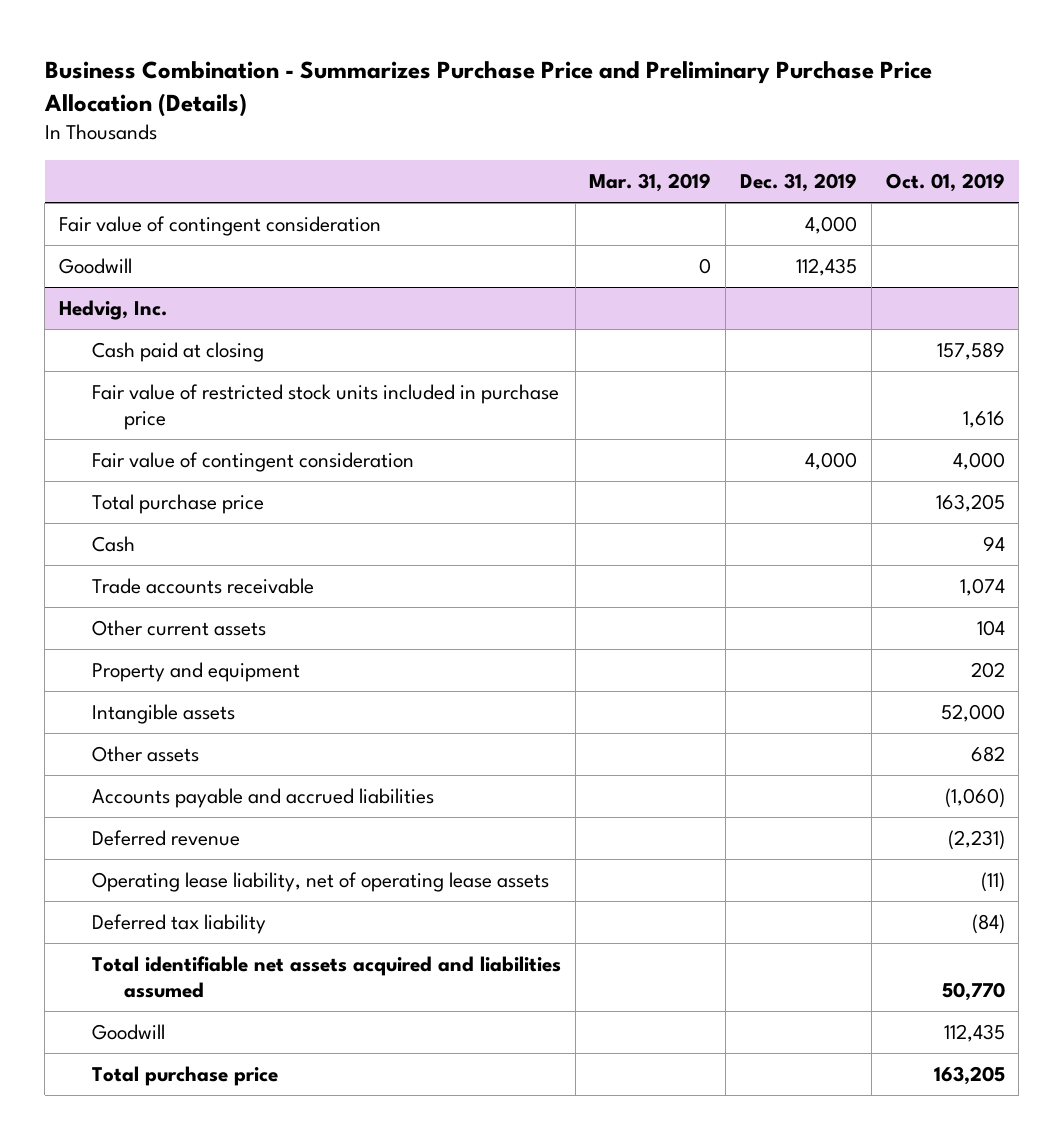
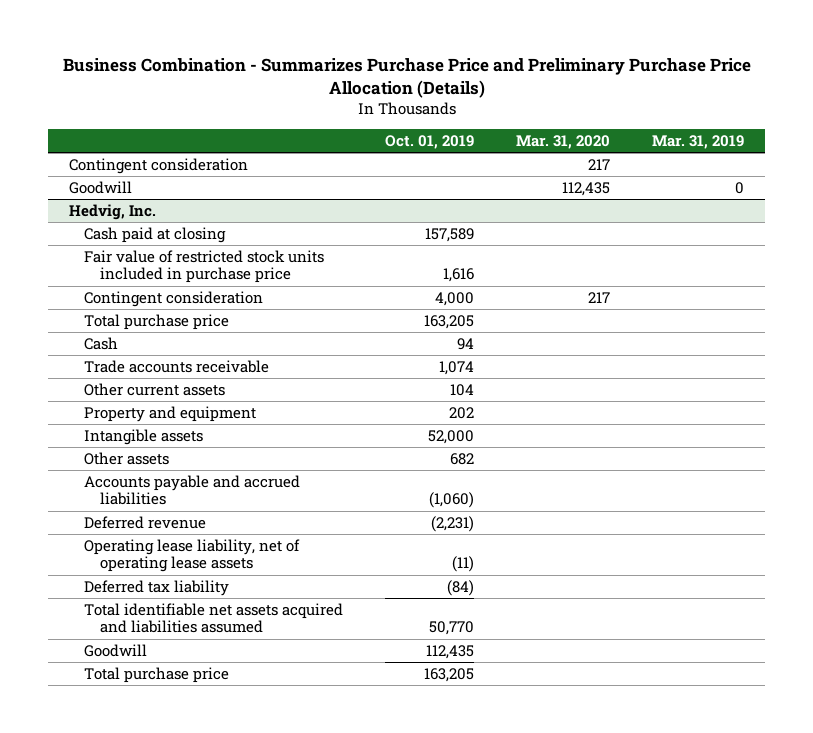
- | Mar. 31, 2019 | Dec. 31, 2019 | Oct. 01, 2019
+ | Oct. 01, 2019 | Mar. 31, 2020 | Mar. 31, 2019
- Fair value of contingent consideration | | 4,000 |
+ Contingent consideration | | 217 |
@ Hedvig, Inc.
- Fair value of contingent consideration | | 4,000 | 4,000
+ Contingent consideration | 4,000 | 217 |

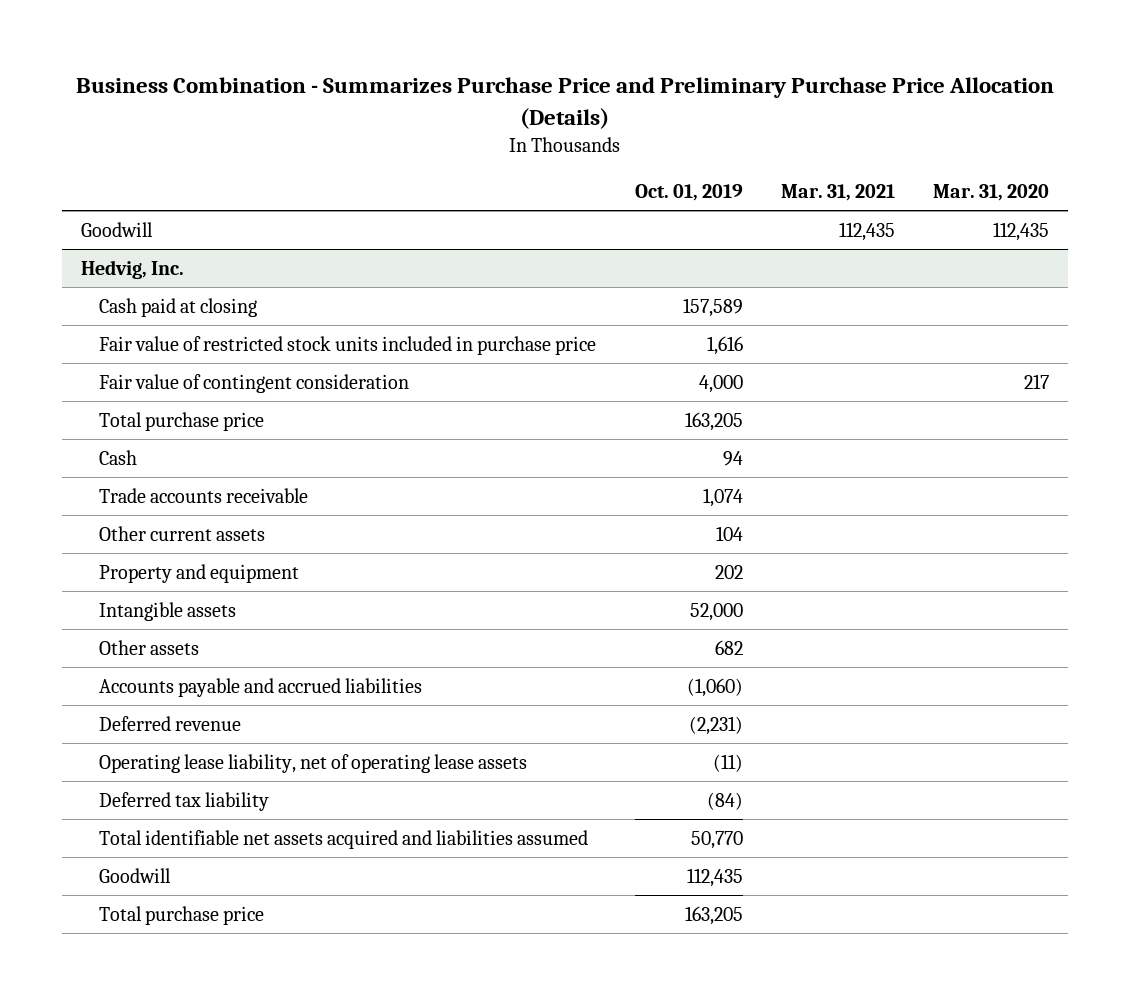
- | Oct. 01, 2019 | Mar. 31, 2020 | Mar. 31, 2019
+ | Oct. 01, 2019 | Mar. 31, 2021 | Mar. 31, 2020
- Contingent consideration | | 217 |
@ Hedvig, Inc.
- Contingent consideration | 4,000 | 217 |
+ Fair value of contingent consideration | 4,000 | | 217

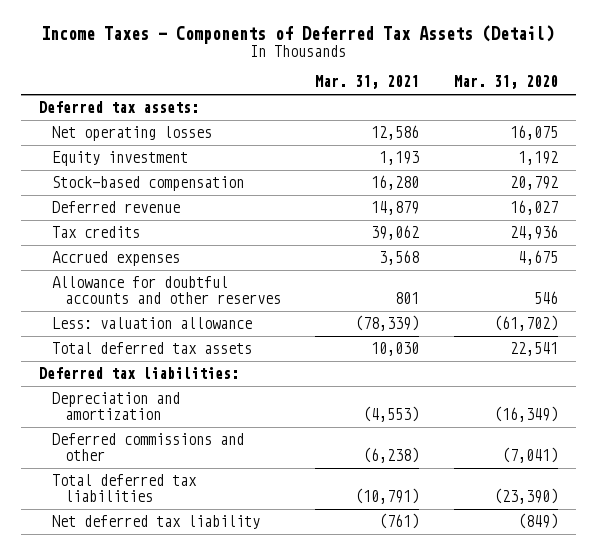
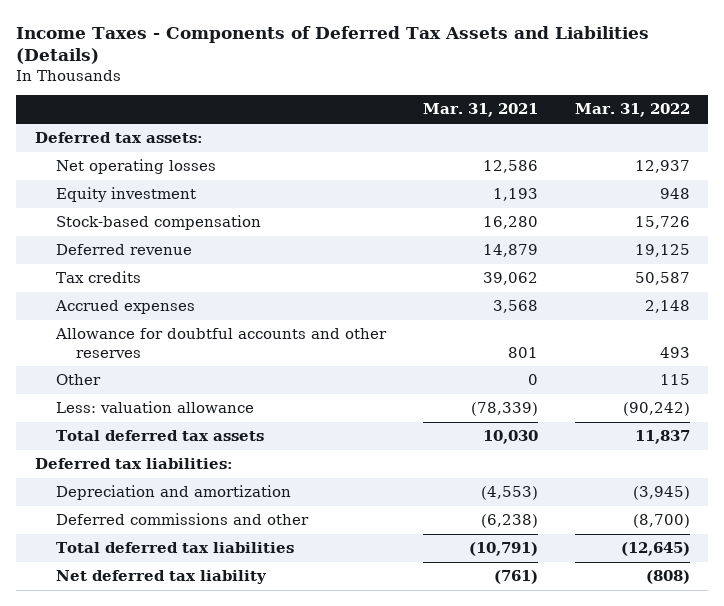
- Income Taxes - Components of Deferred Tax Assets (Detail)
+ Income Taxes - Components of Deferred Tax Assets and Liabilities (Details)
- | Mar. 31, 2021 | Mar. 31, 2020
+ | Mar. 31, 2021 | Mar. 31, 2022
+ Other | 0 | 115

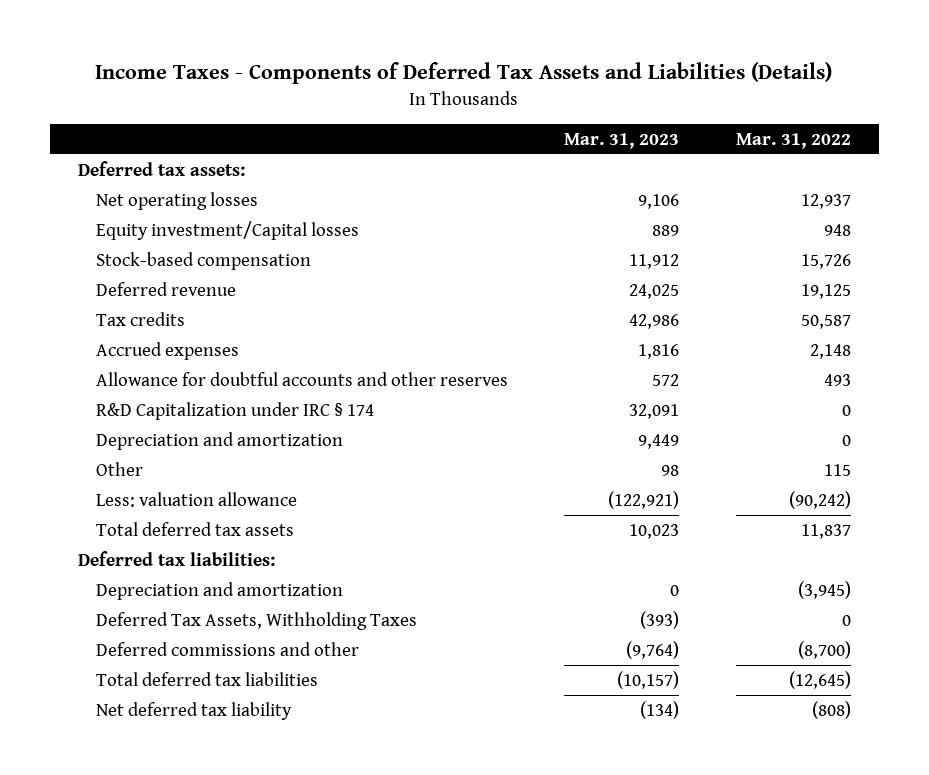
- | Mar. 31, 2021 | Mar. 31, 2022
+ | Mar. 31, 2023 | Mar. 31, 2022
- Equity investment | 1,193 | 948
+ Equity investment/Capital losses | 889 | 948
+ R&D Capitalization under IRC § 174 | 32,091 | 0
+ Depreciation and amortization | 9,449 | 0
+ Deferred Tax Assets, Withholding Taxes | (393) | 0

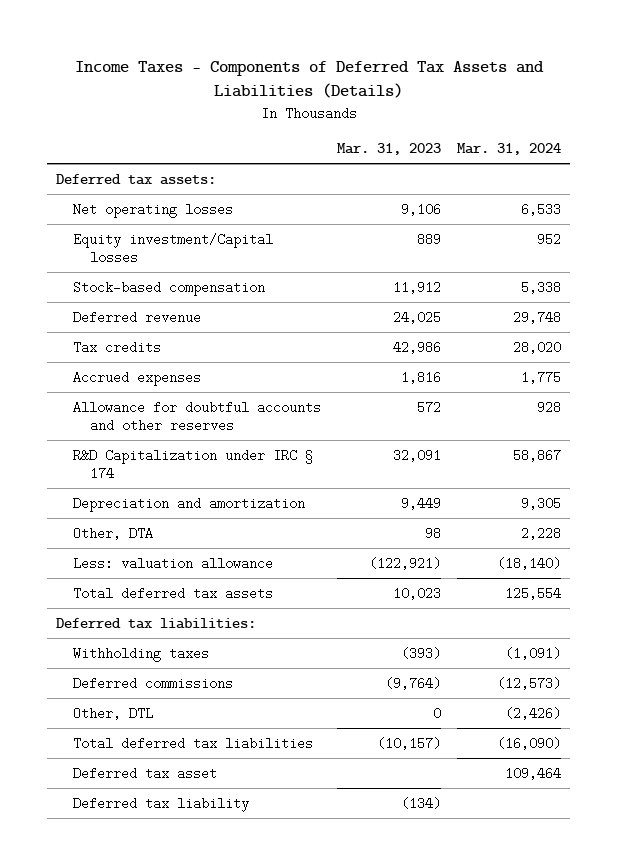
- | Mar. 31, 2023 | Mar. 31, 2022
+ | Mar. 31, 2023 | Mar. 31, 2024
- Other | 98 | 115
+ Other, DTA | 98 | 2,228
- Depreciation and amortization | 0 | (3,945)
- Deferred Tax Assets, Withholding Taxes | (393) | 0
- Deferred commissions and other | (9,764) | (8,700)
+ Withholding taxes | (393) | (1,091)
+ Deferred commissions | (9,764) | (12,573)
+ Other, DTL | 0 | (2,426)
- Net deferred tax liability | (134) | (808)
+ Deferred tax asset | | 109,464
+ Deferred tax liability | (134) |

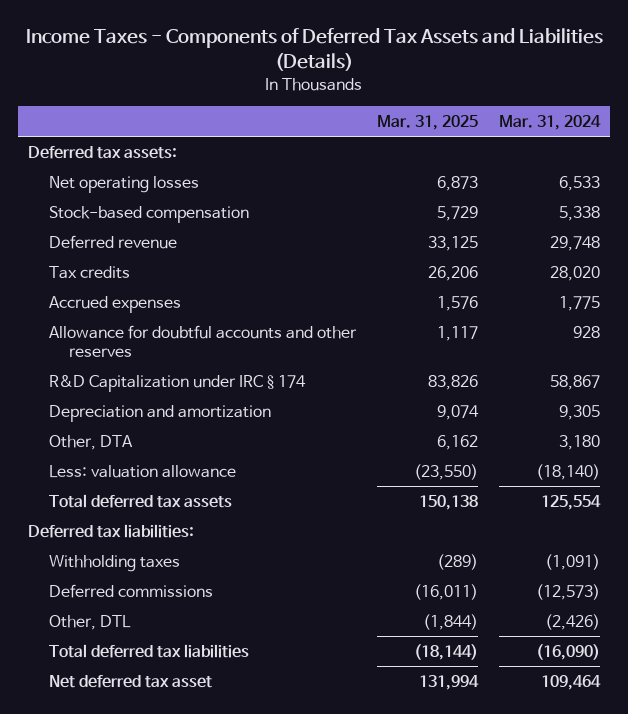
- | Mar. 31, 2023 | Mar. 31, 2024
+ | Mar. 31, 2025 | Mar. 31, 2024
- Equity investment/Capital losses | 889 | 952
- Other, DTA | 98 | 2,228
+ Other, DTA | 6,162 | 3,180
- Deferred tax asset | | 109,464
- Deferred tax liability | (134) |
+ Net deferred tax asset | 131,994 | 109,464

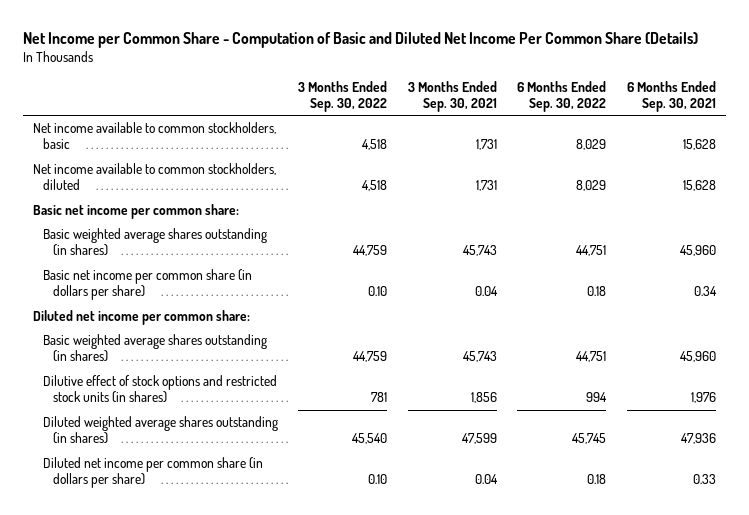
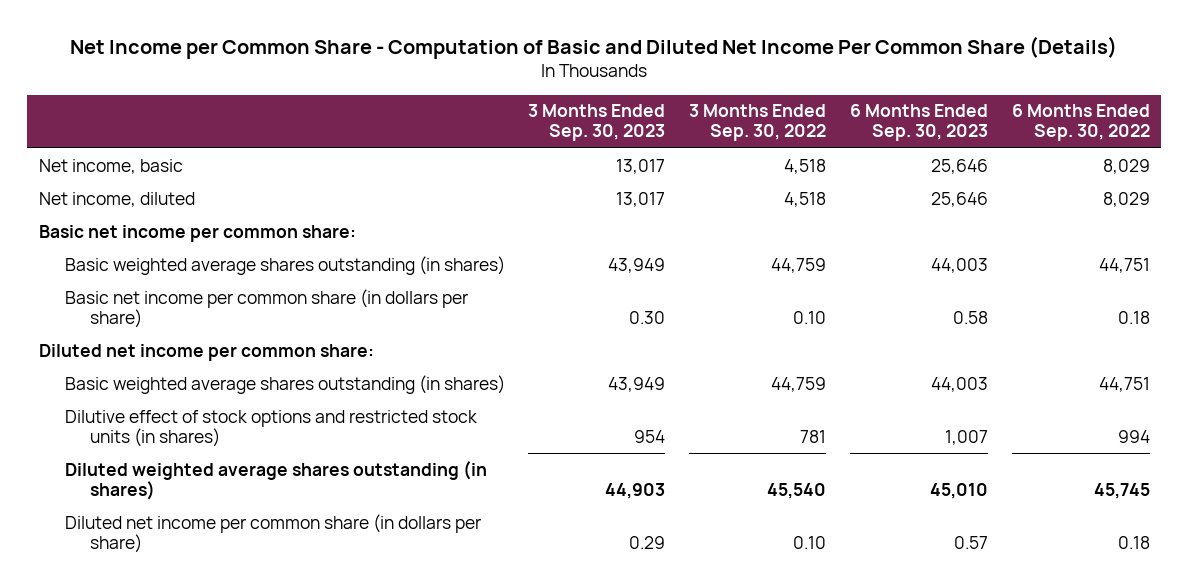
- | 3 Months Ended Sep. 30, 2022 | 3 Months Ended Sep. 30, 2021 | 6 Months Ended Sep. 30, 2022 | 6 Months Ended Sep. 30, 2021
+ | 3 Months Ended Sep. 30, 2023 | 3 Months Ended Sep. 30, 2022 | 6 Months Ended Sep. 30, 2023 | 6 Months Ended Sep. 30, 2022
- Net income available to common stockholders, basic | 4,518 | 1,731 | 8,029 | 15,628
- Net income available to common stockholders, diluted | 4,518 | 1,731 | 8,029 | 15,628
+ Net income, basic | 13,017 | 4,518 | 25,646 | 8,029
+ Net income, diluted | 13,017 | 4,518 | 25,646 | 8,029

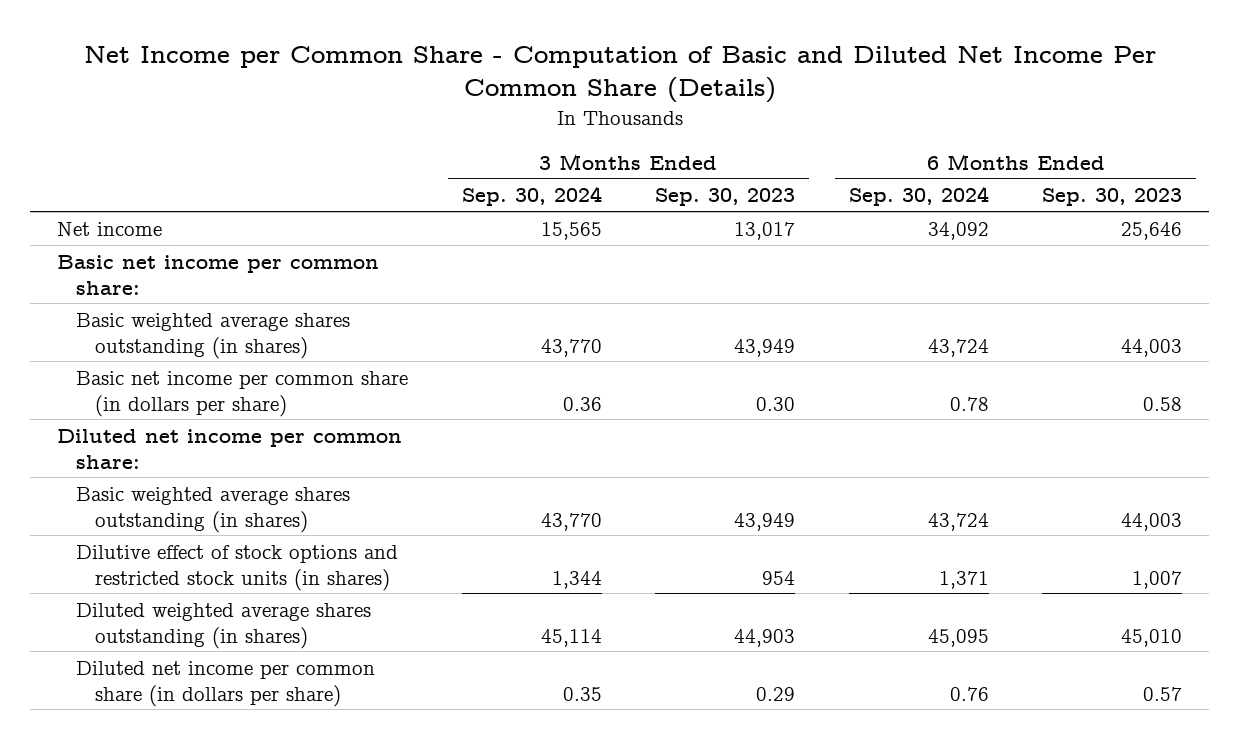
- | 3 Months Ended Sep. 30, 2023 | 3 Months Ended Sep. 30, 2022 | 6 Months Ended Sep. 30, 2023 | 6 Months Ended Sep. 30, 2022
+ | 3 Months Ended Sep. 30, 2024 | 3 Months Ended Sep. 30, 2023 | 6 Months Ended Sep. 30, 2024 | 6 Months Ended Sep. 30, 2023
- Net income, basic | 13,017 | 4,518 | 25,646 | 8,029
- Net income, diluted | 13,017 | 4,518 | 25,646 | 8,029
+ Net income | 15,565 | 13,017 | 34,092 | 25,646

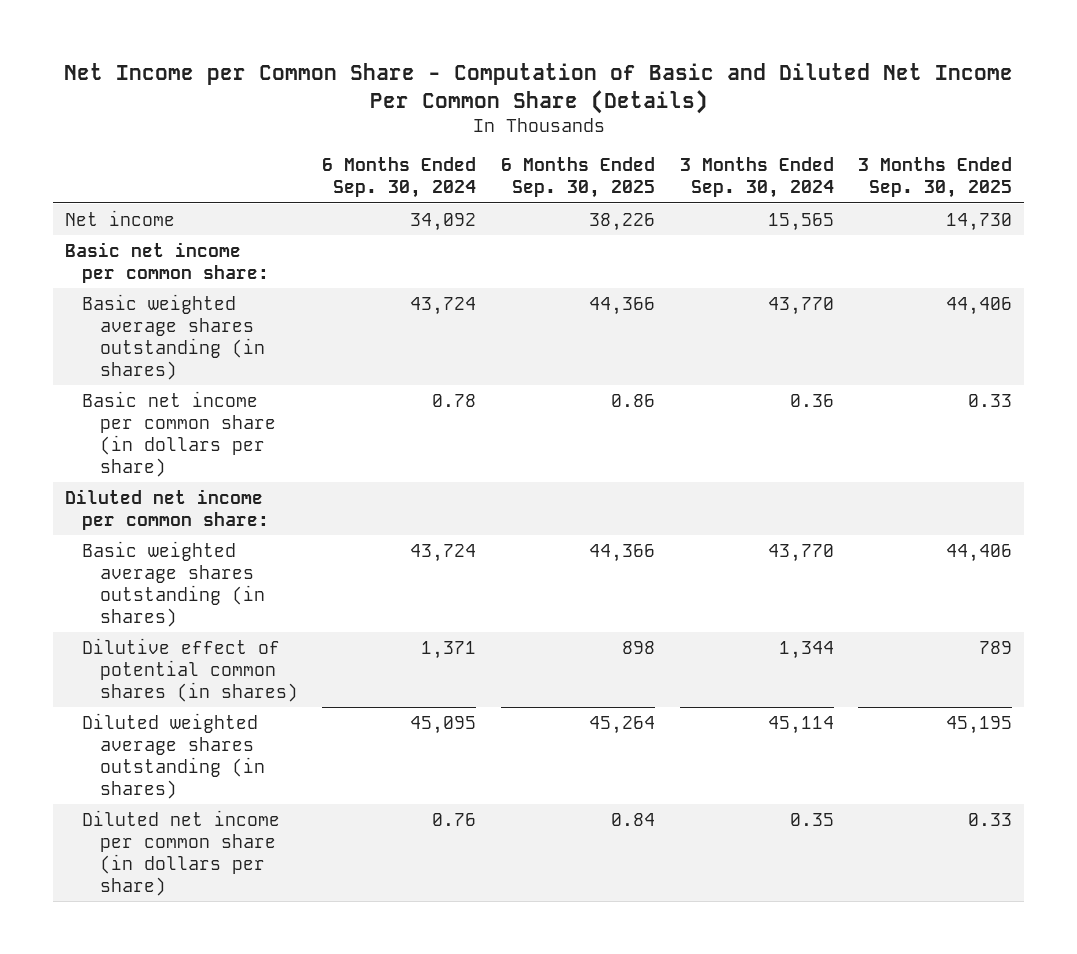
- | 3 Months Ended Sep. 30, 2024 | 3 Months Ended Sep. 30, 2023 | 6 Months Ended Sep. 30, 2024 | 6 Months Ended Sep. 30, 2023
+ | 6 Months Ended Sep. 30, 2024 | 6 Months Ended Sep. 30, 2025 | 3 Months Ended Sep. 30, 2024 | 3 Months Ended Sep. 30, 2025
- Dilutive effect of stock options and restricted stock units (in shares) | 1,344 | 954 | 1,371 | 1,007
+ Dilutive effect of potential common shares (in shares) | 1,371 | 898 | 1,344 | 789

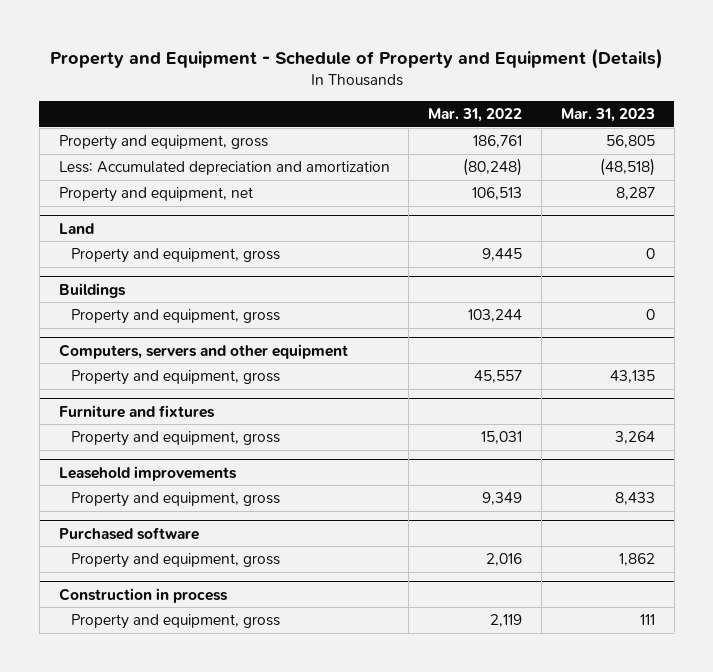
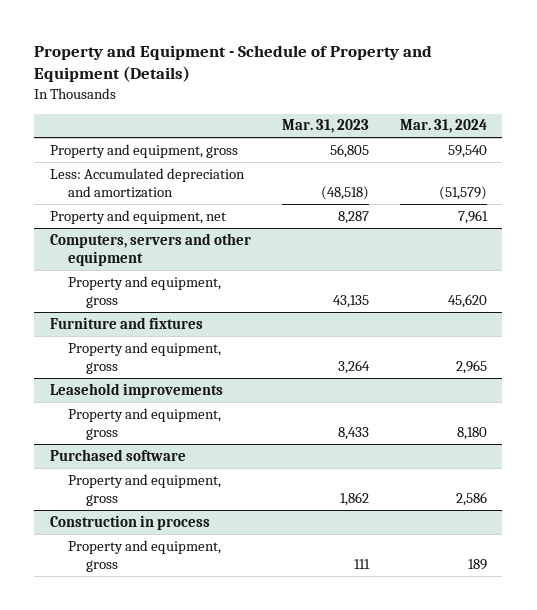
- | Mar. 31, 2022 | Mar. 31, 2023
+ | Mar. 31, 2023 | Mar. 31, 2024
- Land
- Property and equipment, gross | 9,445 | 0
- Buildings
- Property and equipment, gross | 103,244 | 0

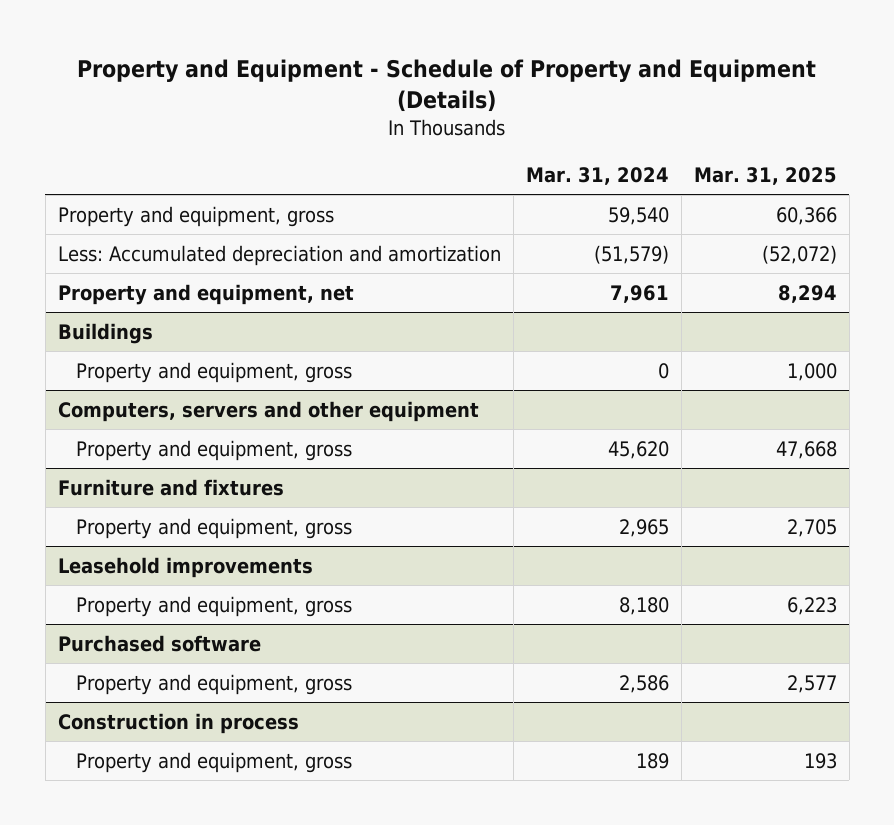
- | Mar. 31, 2023 | Mar. 31, 2024
+ | Mar. 31, 2024 | Mar. 31, 2025
+ Buildings
+ Property and equipment, gross | 0 | 1,000

